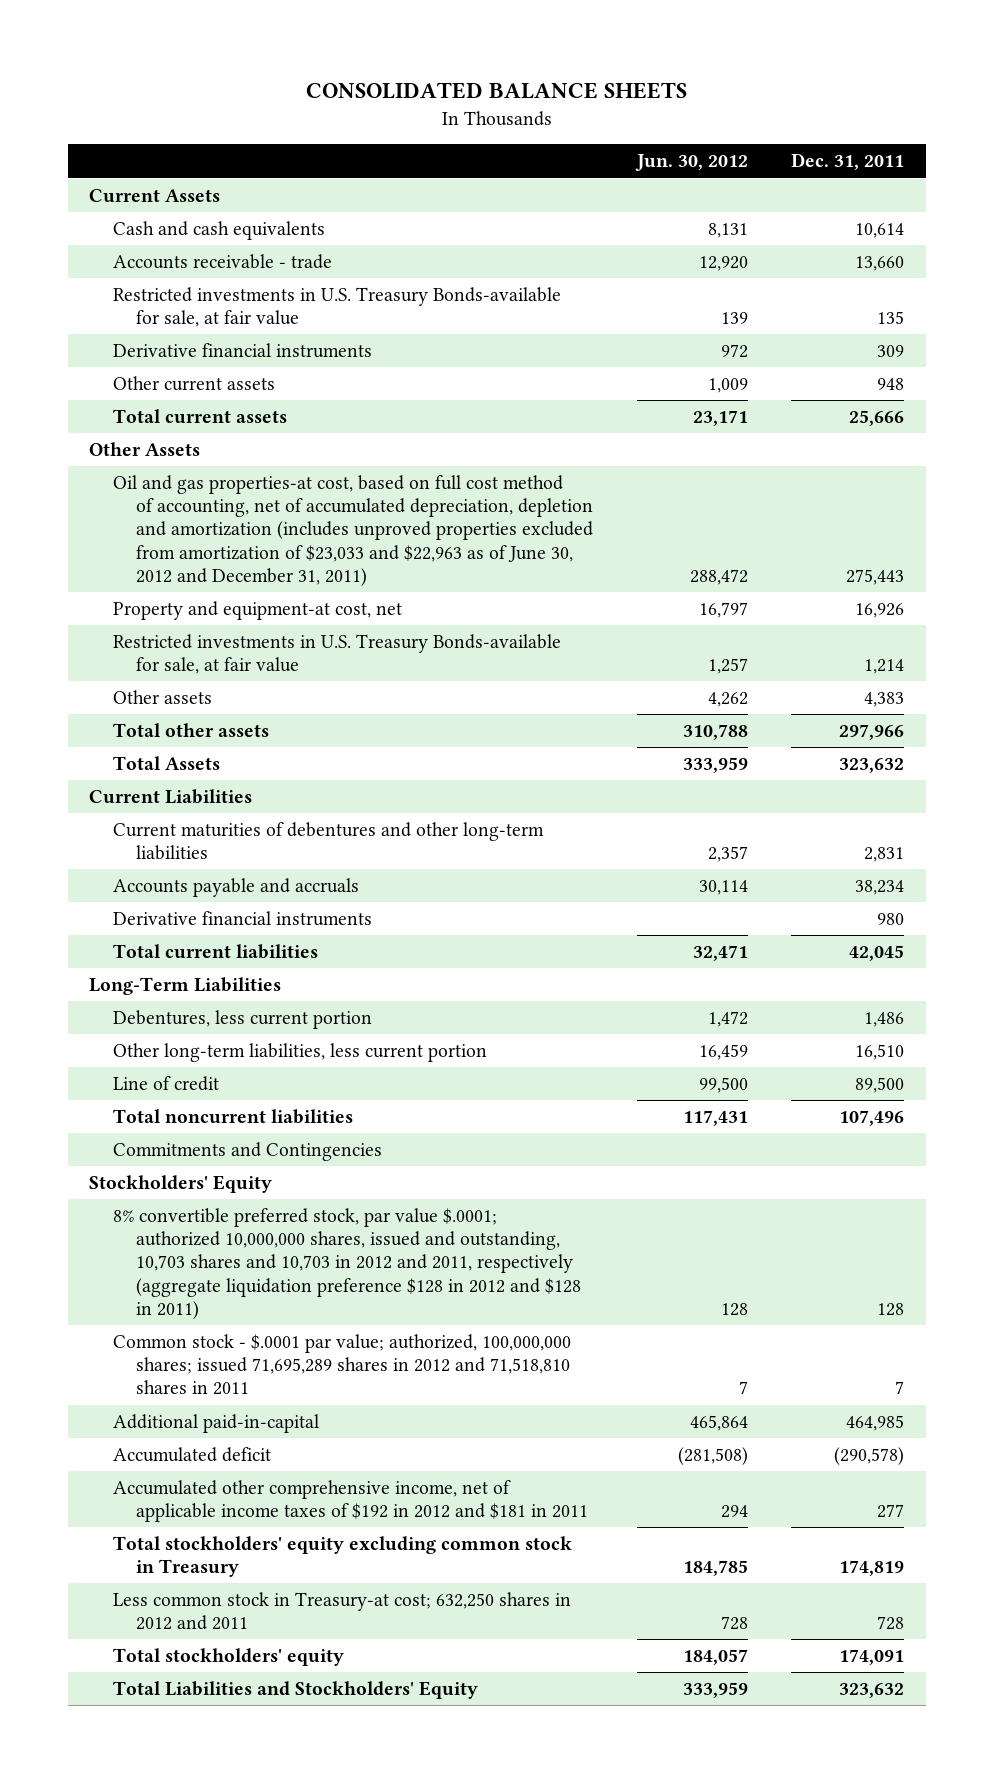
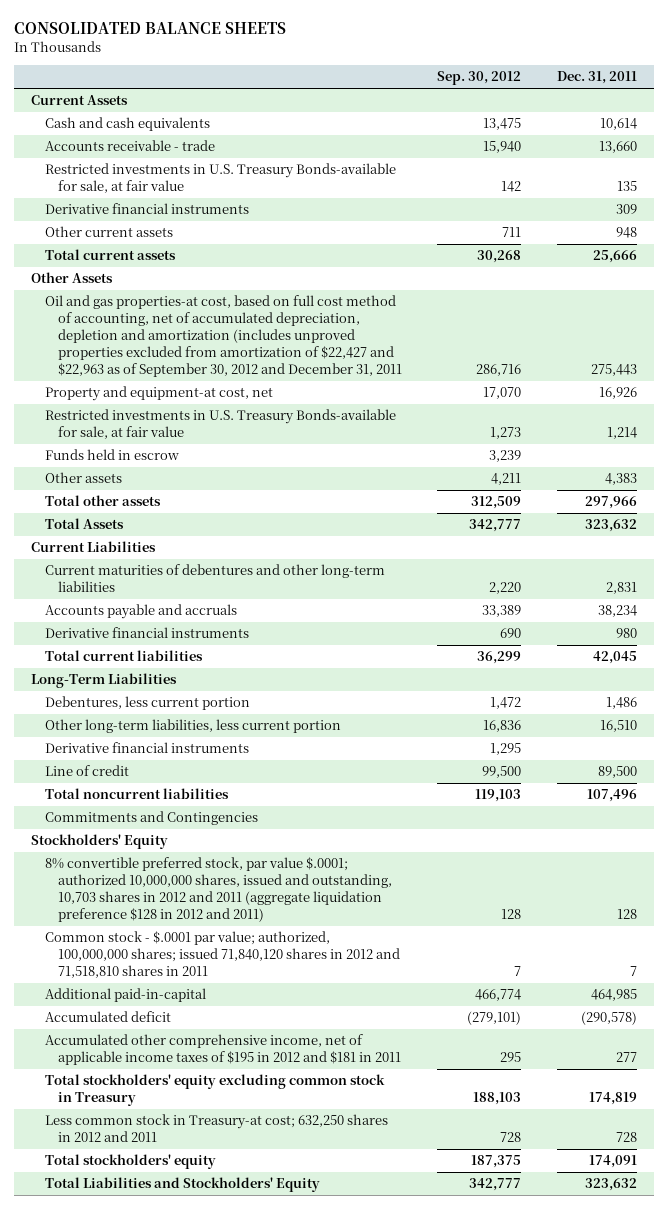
- | Jun. 30, 2012 | Dec. 31, 2011
+ | Sep. 30, 2012 | Dec. 31, 2011
- Oil and gas properties-at cost, based on full cost method of accounting, net of accumulated depreciation, depletion and amortization (includes unproved properties excluded from amortization of $23,033 and $22,963 as of June 30, 2012 and December 31, 2011) | 288,472 | 275,443
+ Oil and gas properties-at cost, based on full cost method of accounting, net of accumulated depreciation, depletion and amortization (includes unproved properties excluded from amortization of $22,427 and $22,963 as of September 30, 2012 and December 31, 2011 | 286,716 | 275,443
+ Funds held in escrow | 3,239 |
+ Derivative financial instruments | 1,295 |
- 8% convertible preferred stock, par value $.0001; authorized 10,000,000 shares, issued and outstanding, 10,703 shares and 10,703 in 2012 and 2011, respectively (aggregate liquidation preference $128 in 2012 and $128 in 2011) | 128 | 128
- Common stock - $.0001 par value; authorized, 100,000,000 shares; issued 71,695,289 shares in 2012 and 71,518,810 shares in 2011 | 7 | 7
+ 8% convertible preferred stock, par value $.0001; authorized 10,000,000 shares, issued and outstanding, 10,703 shares in 2012 and 2011 (aggregate liquidation preference $128 in 2012 and 2011) | 128 | 128
+ Common stock - $.0001 par value; authorized, 100,000,000 shares; issued 71,840,120 shares in 2012 and 71,518,810 shares in 2011 | 7 | 7
- Accumulated other comprehensive income, net of applicable income taxes of $192 in 2012 and $181 in 2011 | 294 | 277
+ Accumulated other comprehensive income, net of applicable income taxes of $195 in 2012 and $181 in 2011 | 295 | 277

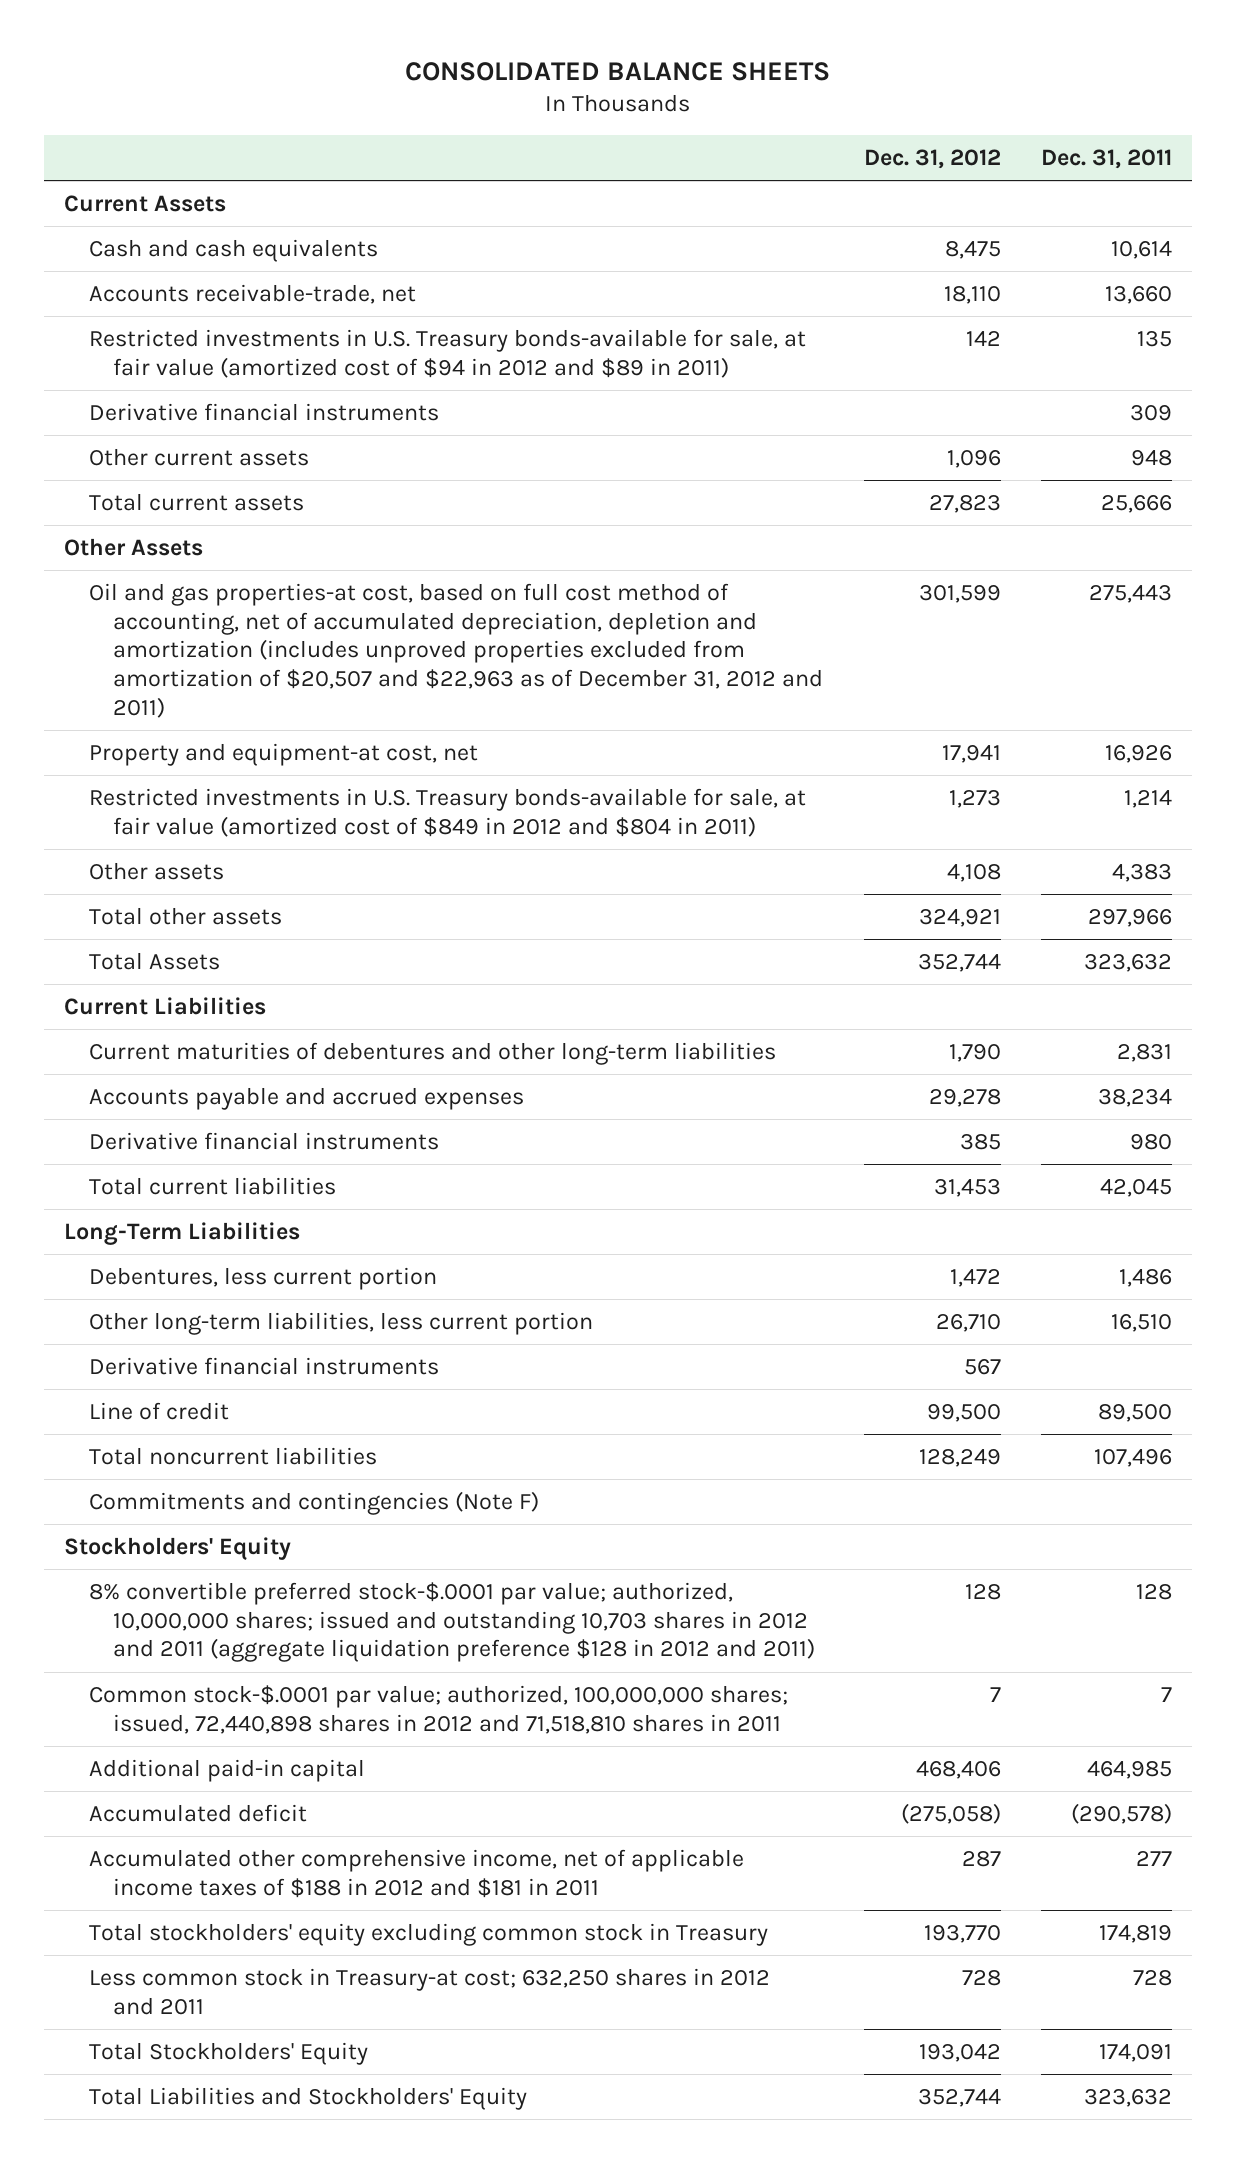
- | Sep. 30, 2012 | Dec. 31, 2011
+ | Dec. 31, 2012 | Dec. 31, 2011
- Accounts receivable - trade | 15,940 | 13,660
- Restricted investments in U.S. Treasury Bonds-available for sale, at fair value | 142 | 135
+ Accounts receivable-trade, net | 18,110 | 13,660
+ Restricted investments in U.S. Treasury bonds-available for sale, at fair value (amortized cost of $94 in 2012 and $89 in 2011) | 142 | 135
- Oil and gas properties-at cost, based on full cost method of accounting, net of accumulated depreciation, depletion and amortization (includes unproved properties excluded from amortization of $22,427 and $22,963 as of September 30, 2012 and December 31, 2011 | 286,716 | 275,443
+ Oil and gas properties-at cost, based on full cost method of accounting, net of accumulated depreciation, depletion and amortization (includes unproved properties excluded from amortization of $20,507 and $22,963 as of December 31, 2012 and 2011) | 301,599 | 275,443
- Restricted investments in U.S. Treasury Bonds-available for sale, at fair value | 1,273 | 1,214
- Funds held in escrow | 3,239 |
+ Restricted investments in U.S. Treasury bonds-available for sale, at fair value (amortized cost of $849 in 2012 and $804 in 2011) | 1,273 | 1,214
- Accounts payable and accruals | 33,389 | 38,234
+ Accounts payable and accrued expenses | 29,278 | 38,234
- Commitments and Contingencies
+ Commitments and contingencies (Note F)
- 8% convertible preferred stock, par value $.0001; authorized 10,000,000 shares, issued and outstanding, 10,703 shares in 2012 and 2011 (aggregate liquidation preference $128 in 2012 and 2011) | 128 | 128
- Common stock - $.0001 par value; authorized, 100,000,000 shares; issued 71,840,120 shares in 2012 and 71,518,810 shares in 2011 | 7 | 7
- Additional paid-in-capital | 466,774 | 464,985
+ 8% convertible preferred stock-$.0001 par value; authorized, 10,000,000 shares; issued and outstanding 10,703 shares in 2012 and 2011 (aggregate liquidation preference $128 in 2012 and 2011) | 128 | 128
+ Common stock-$.0001 par value; authorized, 100,000,000 shares; issued, 72,440,898 shares in 2012 and 71,518,810 shares in 2011 | 7 | 7
+ Additional paid-in capital | 468,406 | 464,985
- Accumulated other comprehensive income, net of applicable income taxes of $195 in 2012 and $181 in 2011 | 295 | 277
+ Accumulated other comprehensive income, net of applicable income taxes of $188 in 2012 and $181 in 2011 | 287 | 277
- Total stockholders' equity | 187,375 | 174,091
+ Total Stockholders' Equity | 193,042 | 174,091

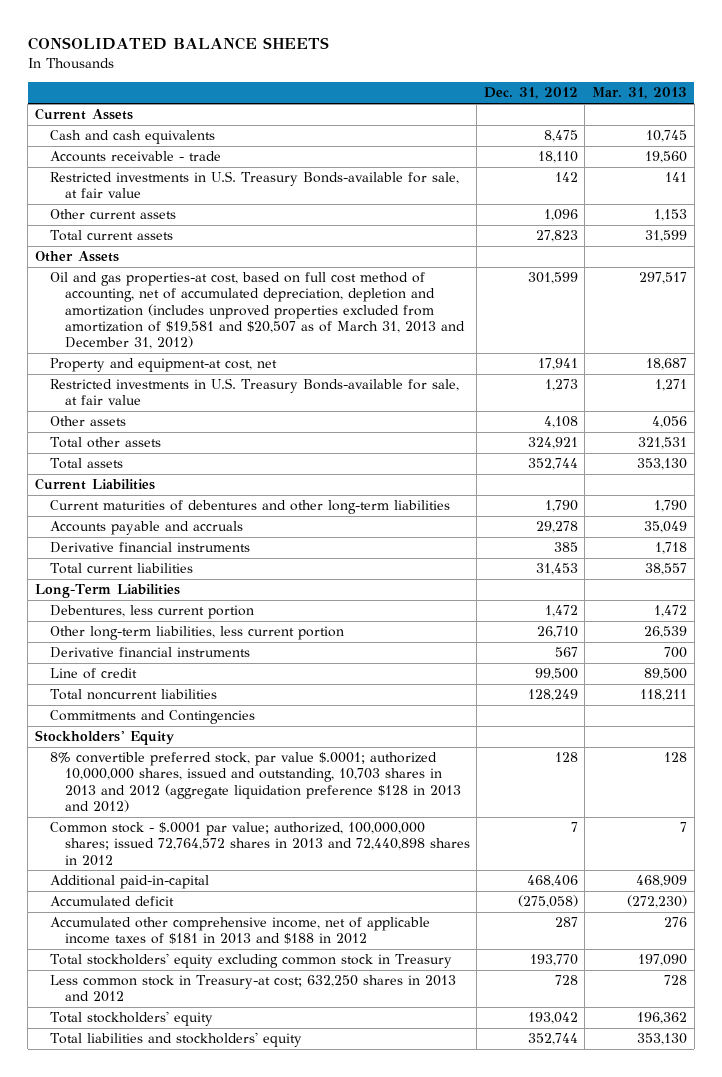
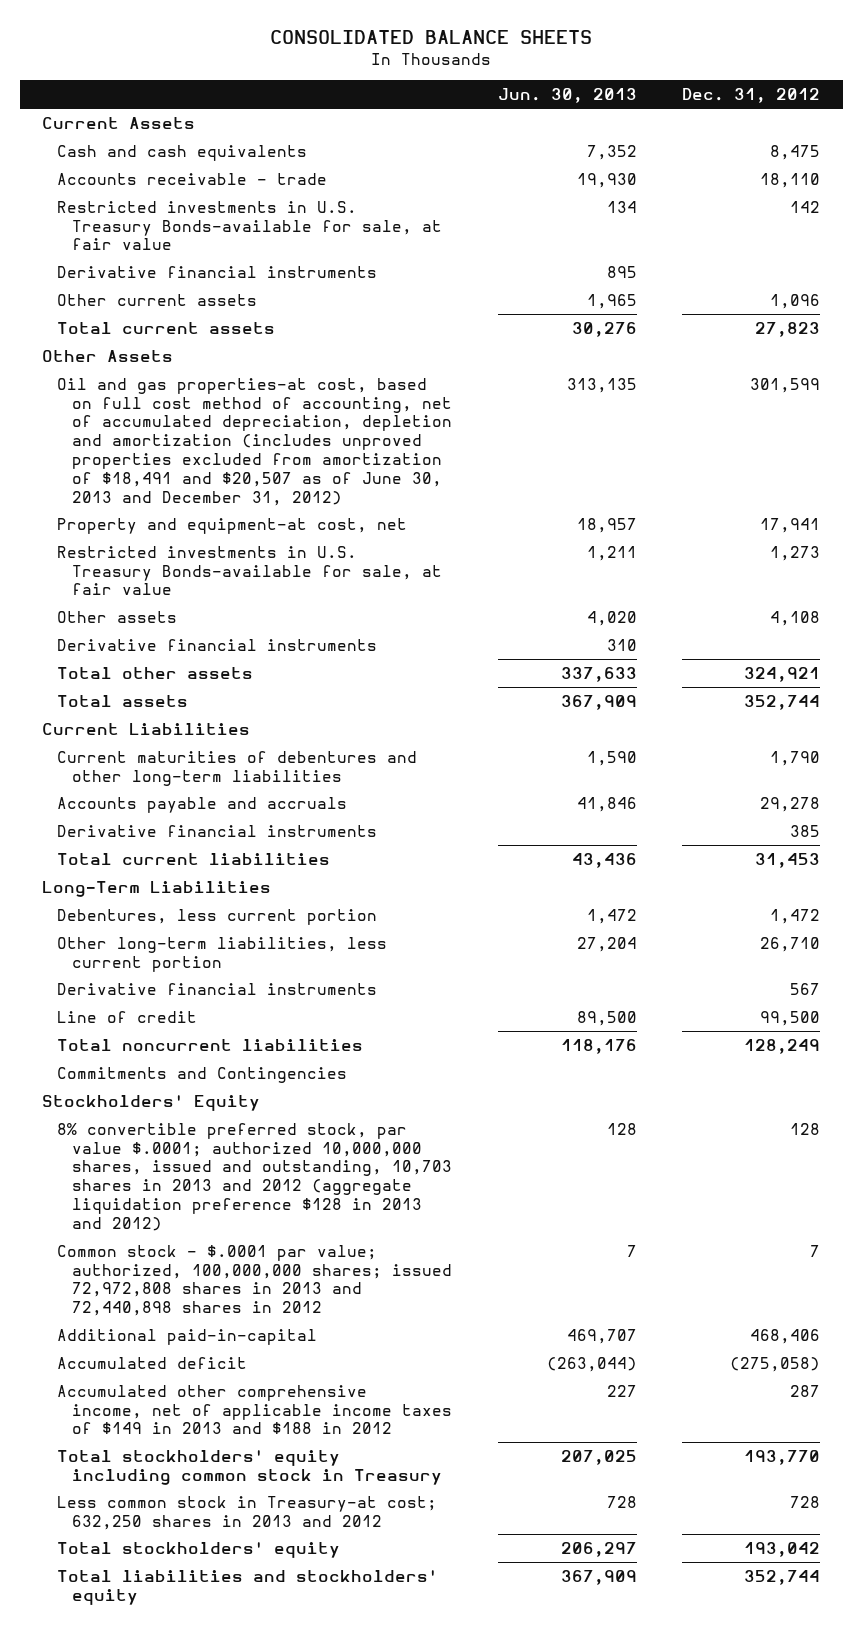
- | Dec. 31, 2012 | Mar. 31, 2013
+ | Jun. 30, 2013 | Dec. 31, 2012
+ Derivative financial instruments | 895 |
- Oil and gas properties-at cost, based on full cost method of accounting, net of accumulated depreciation, depletion and amortization (includes unproved properties excluded from amortization of $19,581 and $20,507 as of March 31, 2013 and December 31, 2012) | 301,599 | 297,517
+ Oil and gas properties-at cost, based on full cost method of accounting, net of accumulated depreciation, depletion and amortization (includes unproved properties excluded from amortization of $18,491 and $20,507 as of June 30, 2013 and December 31, 2012) | 313,135 | 301,599
+ Derivative financial instruments | 310 |
- Common stock - $.0001 par value; authorized, 100,000,000 shares; issued 72,764,572 shares in 2013 and 72,440,898 shares in 2012 | 7 | 7
+ Common stock - $.0001 par value; authorized, 100,000,000 shares; issued 72,972,808 shares in 2013 and 72,440,898 shares in 2012 | 7 | 7
- Accumulated other comprehensive income, net of applicable income taxes of $181 in 2013 and $188 in 2012 | 287 | 276
- Total stockholders' equity excluding common stock in Treasury | 193,770 | 197,090
+ Accumulated other comprehensive income, net of applicable income taxes of $149 in 2013 and $188 in 2012 | 227 | 287
+ Total stockholders' equity including common stock in Treasury | 207,025 | 193,770

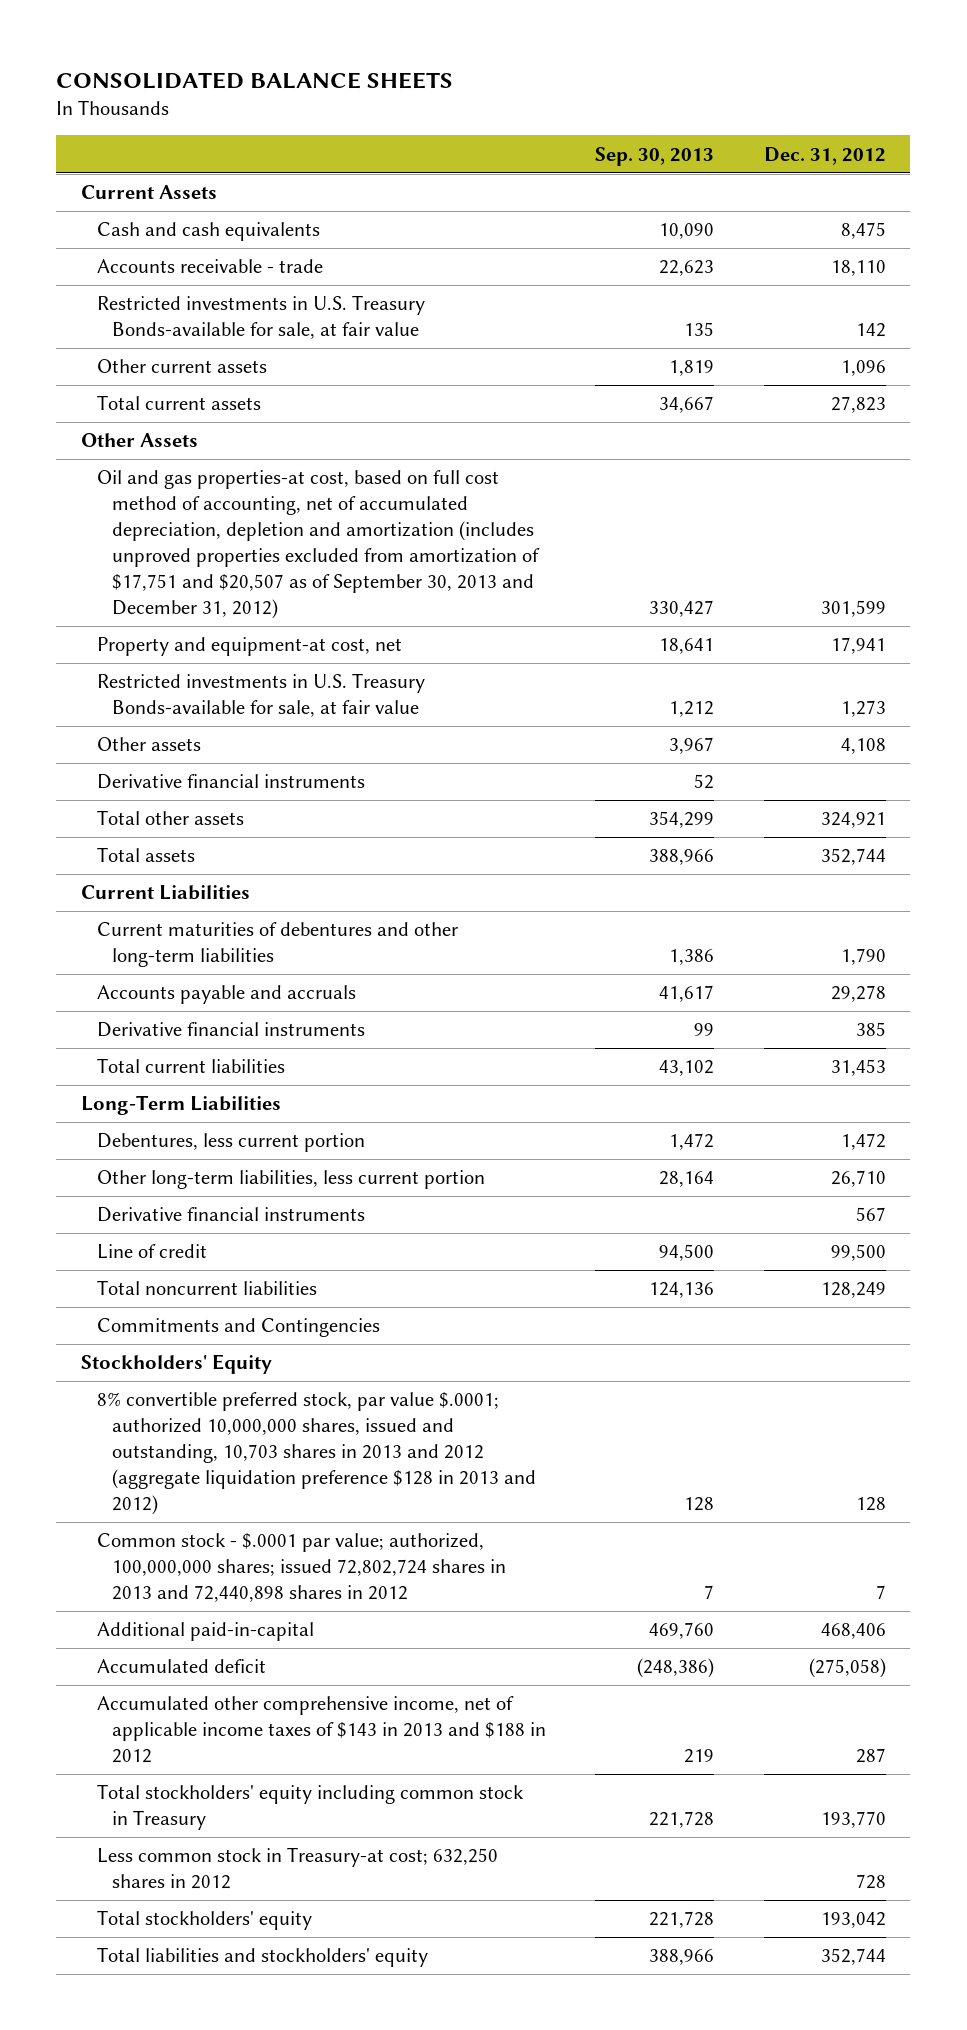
- | Jun. 30, 2013 | Dec. 31, 2012
+ | Sep. 30, 2013 | Dec. 31, 2012
- Derivative financial instruments | 895 |
- Oil and gas properties-at cost, based on full cost method of accounting, net of accumulated depreciation, depletion and amortization (includes unproved properties excluded from amortization of $18,491 and $20,507 as of June 30, 2013 and December 31, 2012) | 313,135 | 301,599
+ Oil and gas properties-at cost, based on full cost method of accounting, net of accumulated depreciation, depletion and amortization (includes unproved properties excluded from amortization of $17,751 and $20,507 as of September 30, 2013 and December 31, 2012) | 330,427 | 301,599
- Common stock - $.0001 par value; authorized, 100,000,000 shares; issued 72,972,808 shares in 2013 and 72,440,898 shares in 2012 | 7 | 7
+ Common stock - $.0001 par value; authorized, 100,000,000 shares; issued 72,802,724 shares in 2013 and 72,440,898 shares in 2012 | 7 | 7
- Accumulated other comprehensive income, net of applicable income taxes of $149 in 2013 and $188 in 2012 | 227 | 287
+ Accumulated other comprehensive income, net of applicable income taxes of $143 in 2013 and $188 in 2012 | 219 | 287
- Less common stock in Treasury-at cost; 632,250 shares in 2013 and 2012 | 728 | 728
+ Less common stock in Treasury-at cost; 632,250 shares in 2012 | | 728

